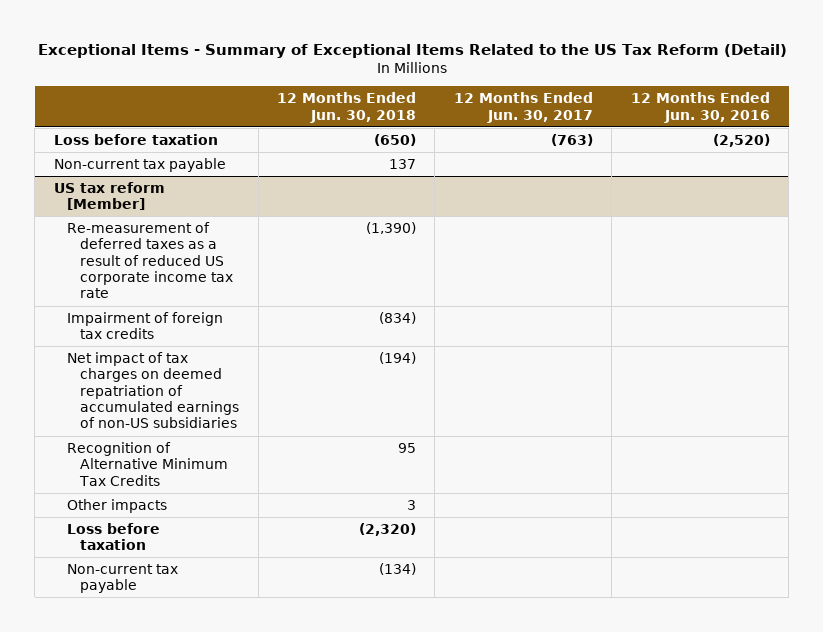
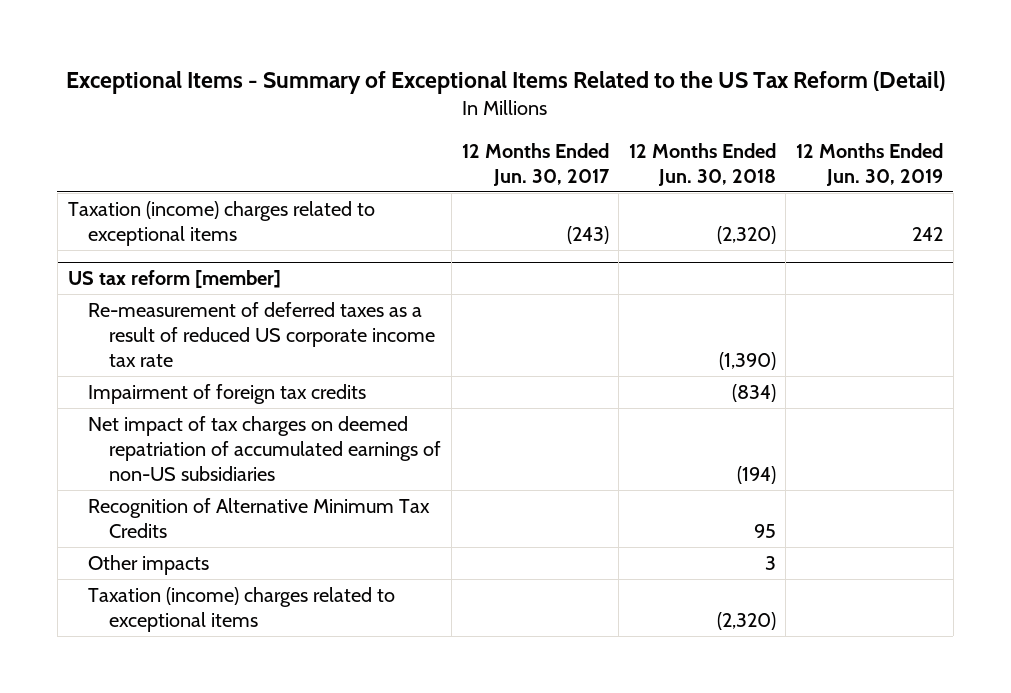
- | 12 Months Ended Jun. 30, 2018 | 12 Months Ended Jun. 30, 2017 | 12 Months Ended Jun. 30, 2016
+ | 12 Months Ended Jun. 30, 2017 | 12 Months Ended Jun. 30, 2018 | 12 Months Ended Jun. 30, 2019
- Loss before taxation | (650) | (763) | (2,520)
- Non-current tax payable | 137 | |
- US tax reform [Member]
+ Taxation (income) charges related to exceptional items | (243) | (2,320) | 242
+ US tax reform [member]
- Loss before taxation | (2,320) | |
- Non-current tax payable | (134) | |
+ Taxation (income) charges related to exceptional items | | (2,320) |

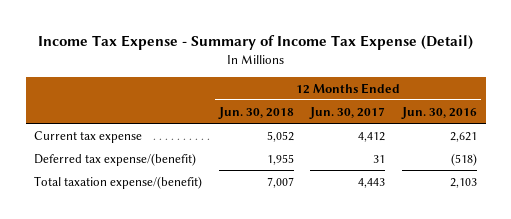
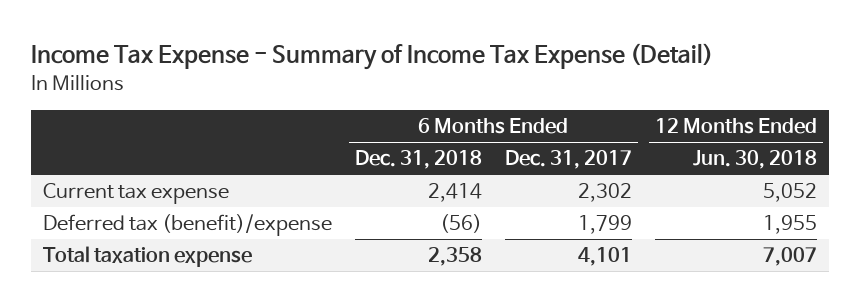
- | 12 Months Ended Jun. 30, 2018 | 12 Months Ended Jun. 30, 2017 | 12 Months Ended Jun. 30, 2016
+ | 6 Months Ended Dec. 31, 2018 | 6 Months Ended Dec. 31, 2017 | 12 Months Ended Jun. 30, 2018
- Deferred tax expense/(benefit) | 1,955 | 31 | (518)
- Total taxation expense/(benefit) | 7,007 | 4,443 | 2,103
+ Deferred tax (benefit)/expense | (56) | 1,799 | 1,955
+ Total taxation expense | 2,358 | 4,101 | 7,007

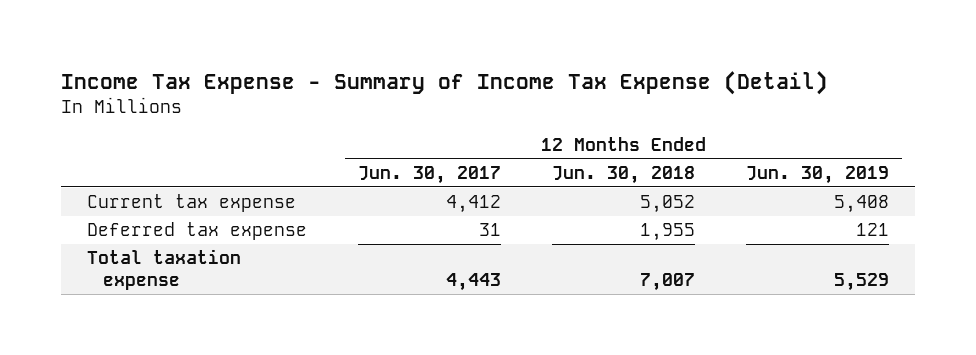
- | 6 Months Ended Dec. 31, 2018 | 6 Months Ended Dec. 31, 2017 | 12 Months Ended Jun. 30, 2018
+ | 12 Months Ended Jun. 30, 2017 | 12 Months Ended Jun. 30, 2018 | 12 Months Ended Jun. 30, 2019
- Deferred tax (benefit)/expense | (56) | 1,799 | 1,955
+ Deferred tax expense | 31 | 1,955 | 121

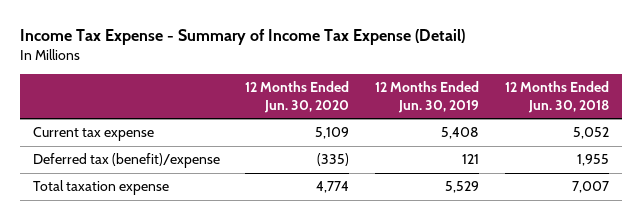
- | 12 Months Ended Jun. 30, 2017 | 12 Months Ended Jun. 30, 2018 | 12 Months Ended Jun. 30, 2019
+ | 12 Months Ended Jun. 30, 2020 | 12 Months Ended Jun. 30, 2019 | 12 Months Ended Jun. 30, 2018
- Deferred tax expense | 31 | 1,955 | 121
+ Deferred tax (benefit)/expense | (335) | 121 | 1,955

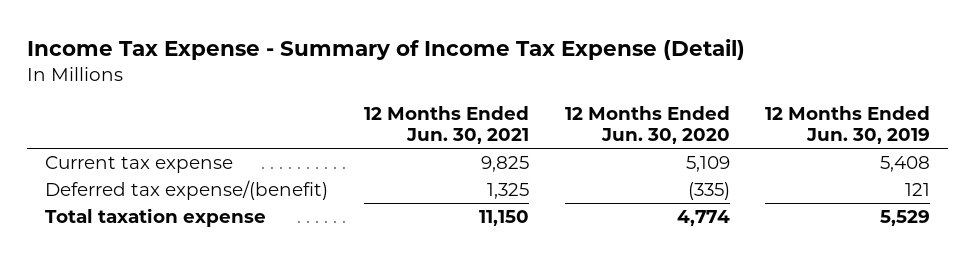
- | 12 Months Ended Jun. 30, 2020 | 12 Months Ended Jun. 30, 2019 | 12 Months Ended Jun. 30, 2018
+ | 12 Months Ended Jun. 30, 2021 | 12 Months Ended Jun. 30, 2020 | 12 Months Ended Jun. 30, 2019
- Deferred tax (benefit)/expense | (335) | 121 | 1,955
+ Deferred tax expense/(benefit) | 1,325 | (335) | 121

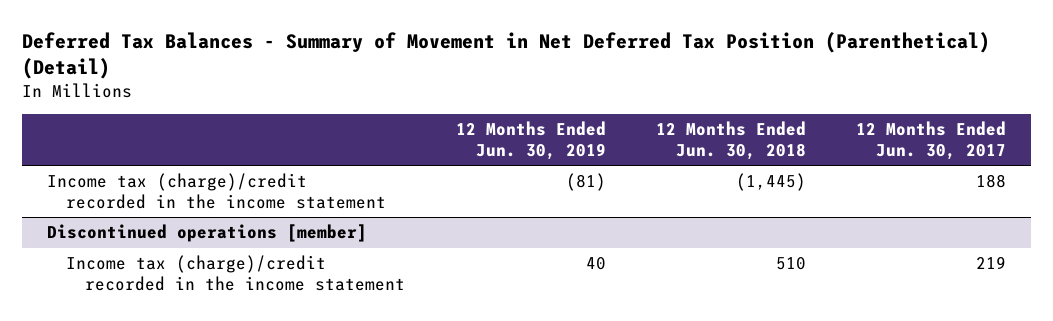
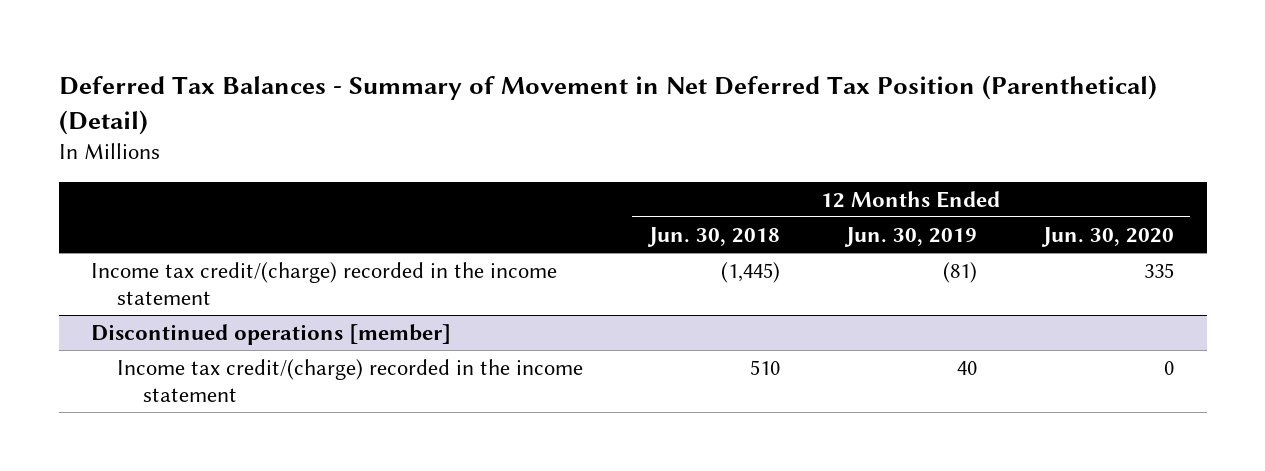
- | 12 Months Ended Jun. 30, 2019 | 12 Months Ended Jun. 30, 2018 | 12 Months Ended Jun. 30, 2017
+ | 12 Months Ended Jun. 30, 2018 | 12 Months Ended Jun. 30, 2019 | 12 Months Ended Jun. 30, 2020
- Income tax (charge)/credit recorded in the income statement | (81) | (1,445) | 188
+ Income tax credit/(charge) recorded in the income statement | (1,445) | (81) | 335
@ Discontinued operations [member]
- Income tax (charge)/credit recorded in the income statement | 40 | 510 | 219
+ Income tax credit/(charge) recorded in the income statement | 510 | 40 | 0

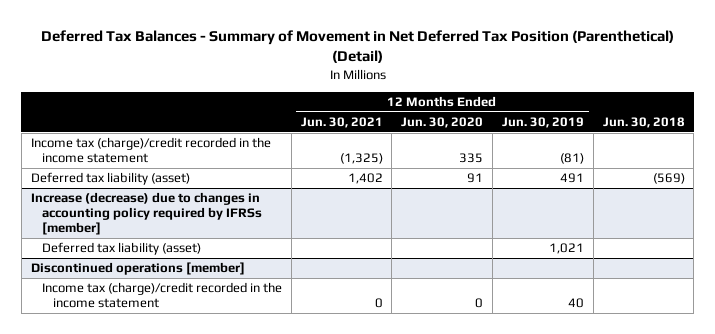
- | 12 Months Ended Jun. 30, 2018 | 12 Months Ended Jun. 30, 2019 | 12 Months Ended Jun. 30, 2020
+ | 12 Months Ended Jun. 30, 2021 | 12 Months Ended Jun. 30, 2020 | 12 Months Ended Jun. 30, 2019 | Jun. 30, 2018
- Income tax credit/(charge) recorded in the income statement | (1,445) | (81) | 335
+ Income tax (charge)/credit recorded in the income statement | (1,325) | 335 | (81) |
+ Deferred tax liability (asset) | 1,402 | 91 | 491 | (569)
+ Increase (decrease) due to changes in accounting policy required by IFRSs [member]
+ Deferred tax liability (asset) | | | 1,021 |
@ Discontinued operations [member]
- Income tax credit/(charge) recorded in the income statement | 510 | 40 | 0
+ Income tax (charge)/credit recorded in the income statement | 0 | 0 | 40 |

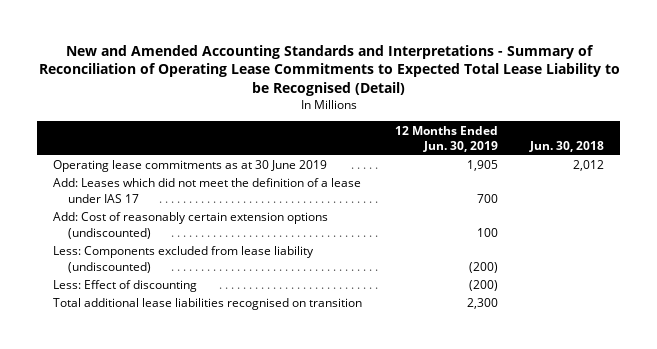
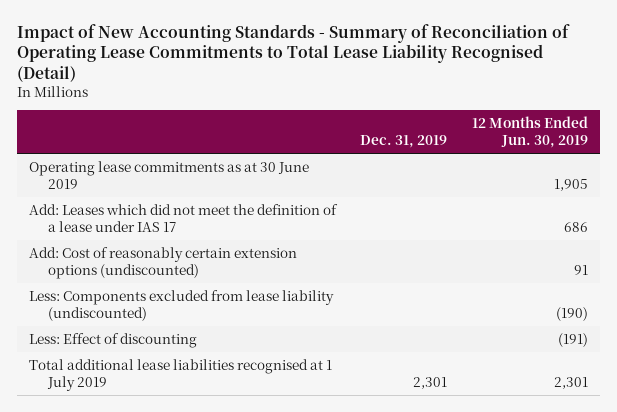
- New and Amended Accounting Standards and Interpretations - Summary of Reconciliation of Operating Lease Commitments to Expected Total Lease Liability to be Recognised (Detail)
+ Impact of New Accounting Standards - Summary of Reconciliation of Operating Lease Commitments to Total Lease Liability Recognised (Detail)
- | 12 Months Ended Jun. 30, 2019 | Jun. 30, 2018
+ | Dec. 31, 2019 | 12 Months Ended Jun. 30, 2019
- Add: Leases which did not meet the definition of a lease under IAS 17 | 700 |
- Add: Cost of reasonably certain extension options (undiscounted) | 100 |
- Less: Components excluded from lease liability (undiscounted) | (200) |
- Less: Effect of discounting | (200) |
- Total additional lease liabilities recognised on transition | 2,300 |
+ Add: Leases which did not meet the definition of a lease under IAS 17 | | 686
+ Add: Cost of reasonably certain extension options (undiscounted) | | 91
+ Less: Components excluded from lease liability (undiscounted) | | (190)
+ Less: Effect of discounting | | (191)
+ Total additional lease liabilities recognised at 1 July 2019 | 2,301 | 2,301

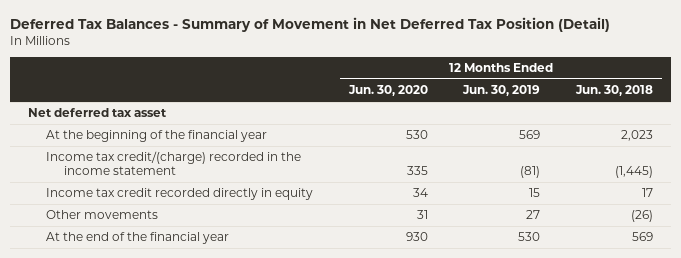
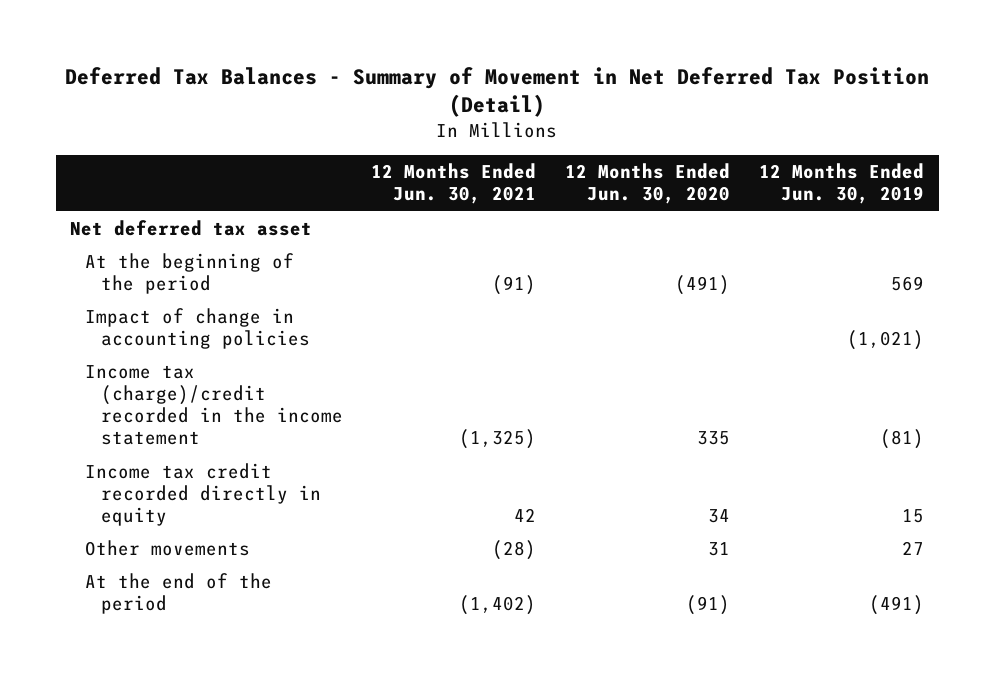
- | 12 Months Ended Jun. 30, 2020 | 12 Months Ended Jun. 30, 2019 | 12 Months Ended Jun. 30, 2018
+ | 12 Months Ended Jun. 30, 2021 | 12 Months Ended Jun. 30, 2020 | 12 Months Ended Jun. 30, 2019
- At the beginning of the financial year | 530 | 569 | 2,023
- Income tax credit/(charge) recorded in the income statement | 335 | (81) | (1,445)
+ At the beginning of the period | (91) | (491) | 569
+ Impact of change in accounting policies | | | (1,021)
+ Income tax (charge)/credit recorded in the income statement | (1,325) | 335 | (81)
- At the end of the financial year | 930 | 530 | 569
+ At the end of the period | (1,402) | (91) | (491)

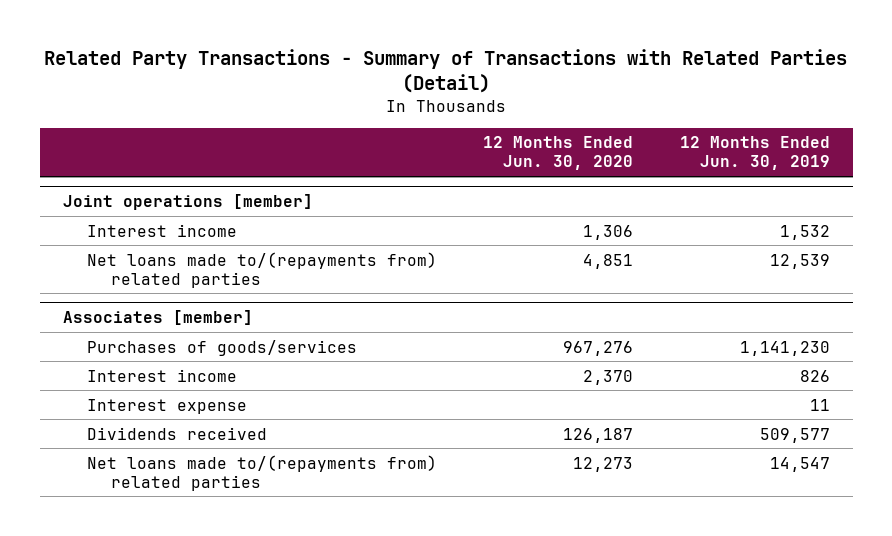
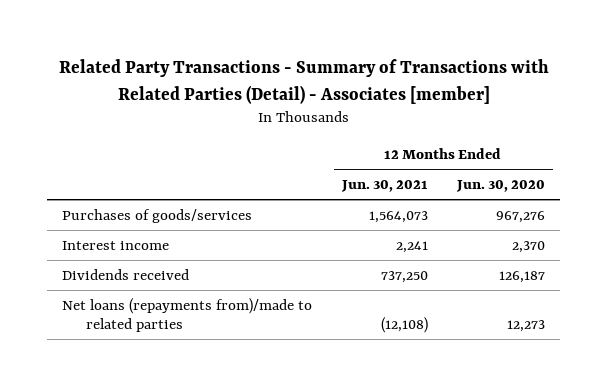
- Related Party Transactions - Summary of Transactions with Related Parties (Detail)
+ Related Party Transactions - Summary of Transactions with Related Parties (Detail) - Associates [member]
- | 12 Months Ended Jun. 30, 2020 | 12 Months Ended Jun. 30, 2019
+ | 12 Months Ended Jun. 30, 2021 | 12 Months Ended Jun. 30, 2020
- Joint operations [member]
- Interest income | 1,306 | 1,532
- Net loans made to/(repayments from) related parties | 4,851 | 12,539
- Associates [member]
- Interest expense | | 11
- Net loans made to/(repayments from) related parties | 12,273 | 14,547
+ Net loans (repayments from)/made to related parties | (12,108) | 12,273

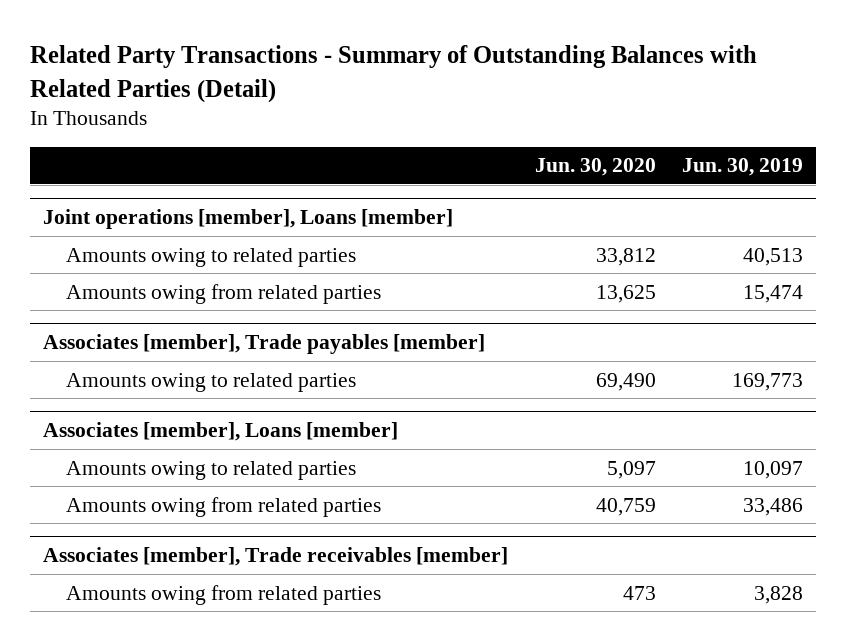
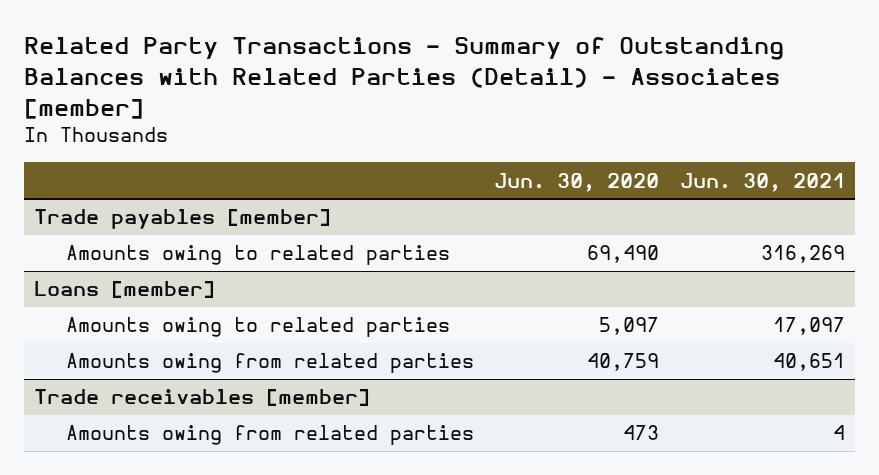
- Related Party Transactions - Summary of Outstanding Balances with Related Parties (Detail)
+ Related Party Transactions - Summary of Outstanding Balances with Related Parties (Detail) - Associates [member]
- | Jun. 30, 2020 | Jun. 30, 2019
+ | Jun. 30, 2020 | Jun. 30, 2021
- Joint operations [member], Loans [member]
- Amounts owing to related parties | 33,812 | 40,513
- Amounts owing from related parties | 13,625 | 15,474
- Associates [member], Trade payables [member]
+ Trade payables [member]
- Associates [member], Loans [member]
+ Loans [member]
- Associates [member], Trade receivables [member]
+ Trade receivables [member]

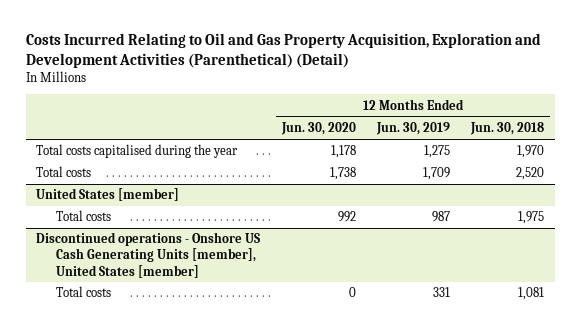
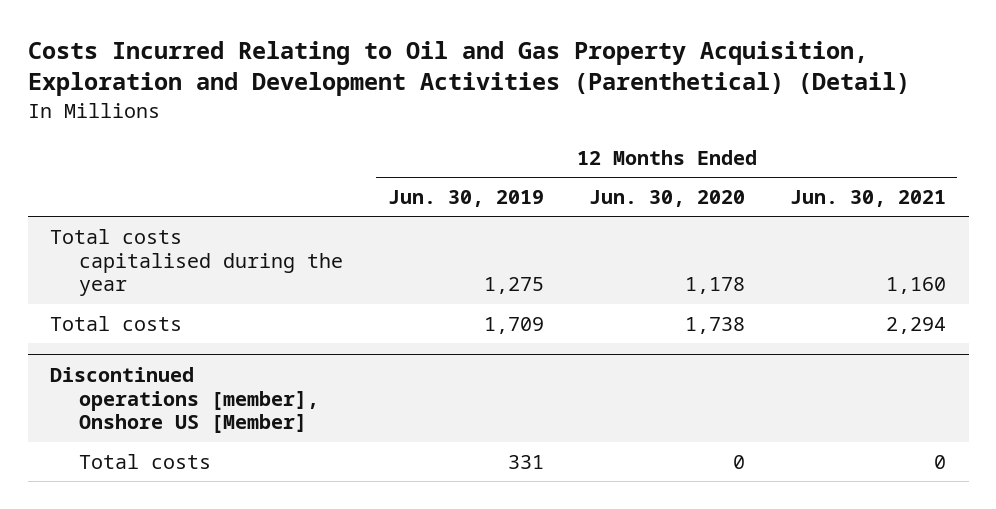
- | 12 Months Ended Jun. 30, 2020 | 12 Months Ended Jun. 30, 2019 | 12 Months Ended Jun. 30, 2018
+ | 12 Months Ended Jun. 30, 2019 | 12 Months Ended Jun. 30, 2020 | 12 Months Ended Jun. 30, 2021
- United States [member]
- Total costs | 992 | 987 | 1,975
- Discontinued operations - Onshore US Cash Generating Units [member], United States [member]
+ Discontinued operations [member], Onshore US [Member]

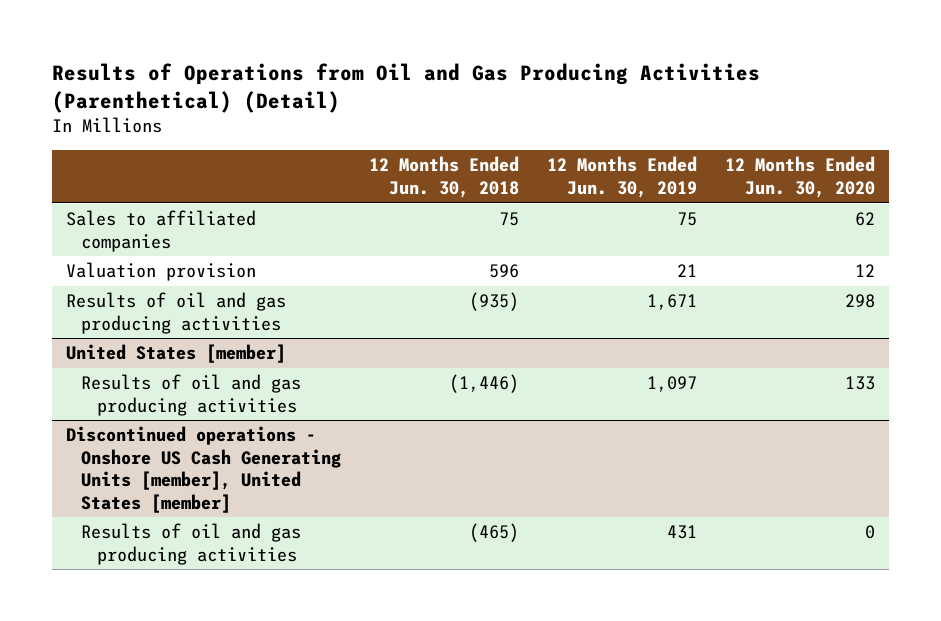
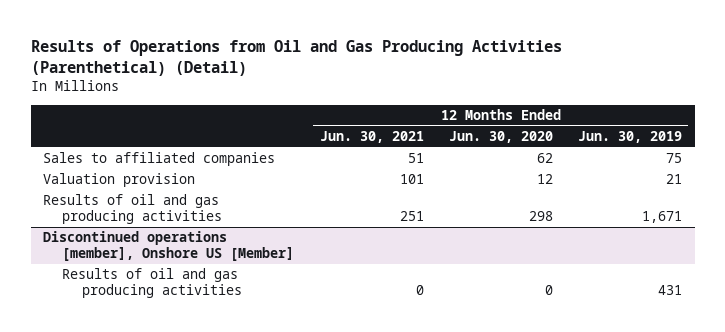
- | 12 Months Ended Jun. 30, 2018 | 12 Months Ended Jun. 30, 2019 | 12 Months Ended Jun. 30, 2020
+ | 12 Months Ended Jun. 30, 2021 | 12 Months Ended Jun. 30, 2020 | 12 Months Ended Jun. 30, 2019
- United States [member]
- Results of oil and gas producing activities | (1,446) | 1,097 | 133
- Discontinued operations - Onshore US Cash Generating Units [member], United States [member]
+ Discontinued operations [member], Onshore US [Member]

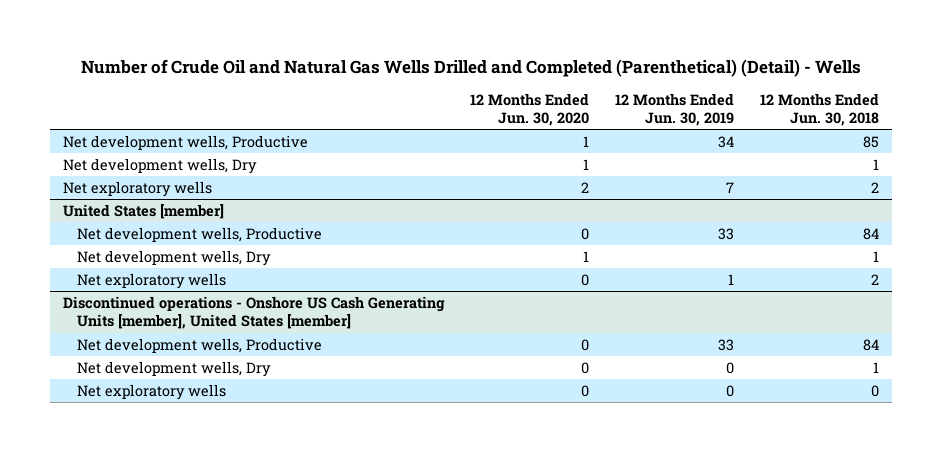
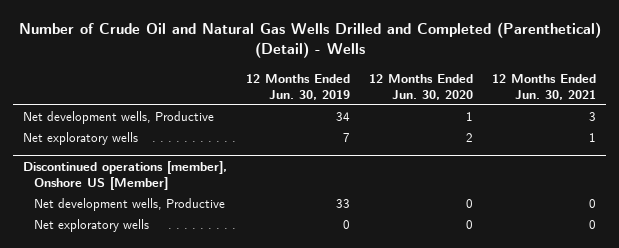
- | 12 Months Ended Jun. 30, 2020 | 12 Months Ended Jun. 30, 2019 | 12 Months Ended Jun. 30, 2018
+ | 12 Months Ended Jun. 30, 2019 | 12 Months Ended Jun. 30, 2020 | 12 Months Ended Jun. 30, 2021
- Net development wells, Dry | 1 | | 1
- United States [member]
- Net development wells, Productive | 0 | 33 | 84
- Net development wells, Dry | 1 | | 1
- Net exploratory wells | 0 | 1 | 2
- Discontinued operations - Onshore US Cash Generating Units [member], United States [member]
+ Discontinued operations [member], Onshore US [Member]
- Net development wells, Dry | 0 | 0 | 1

